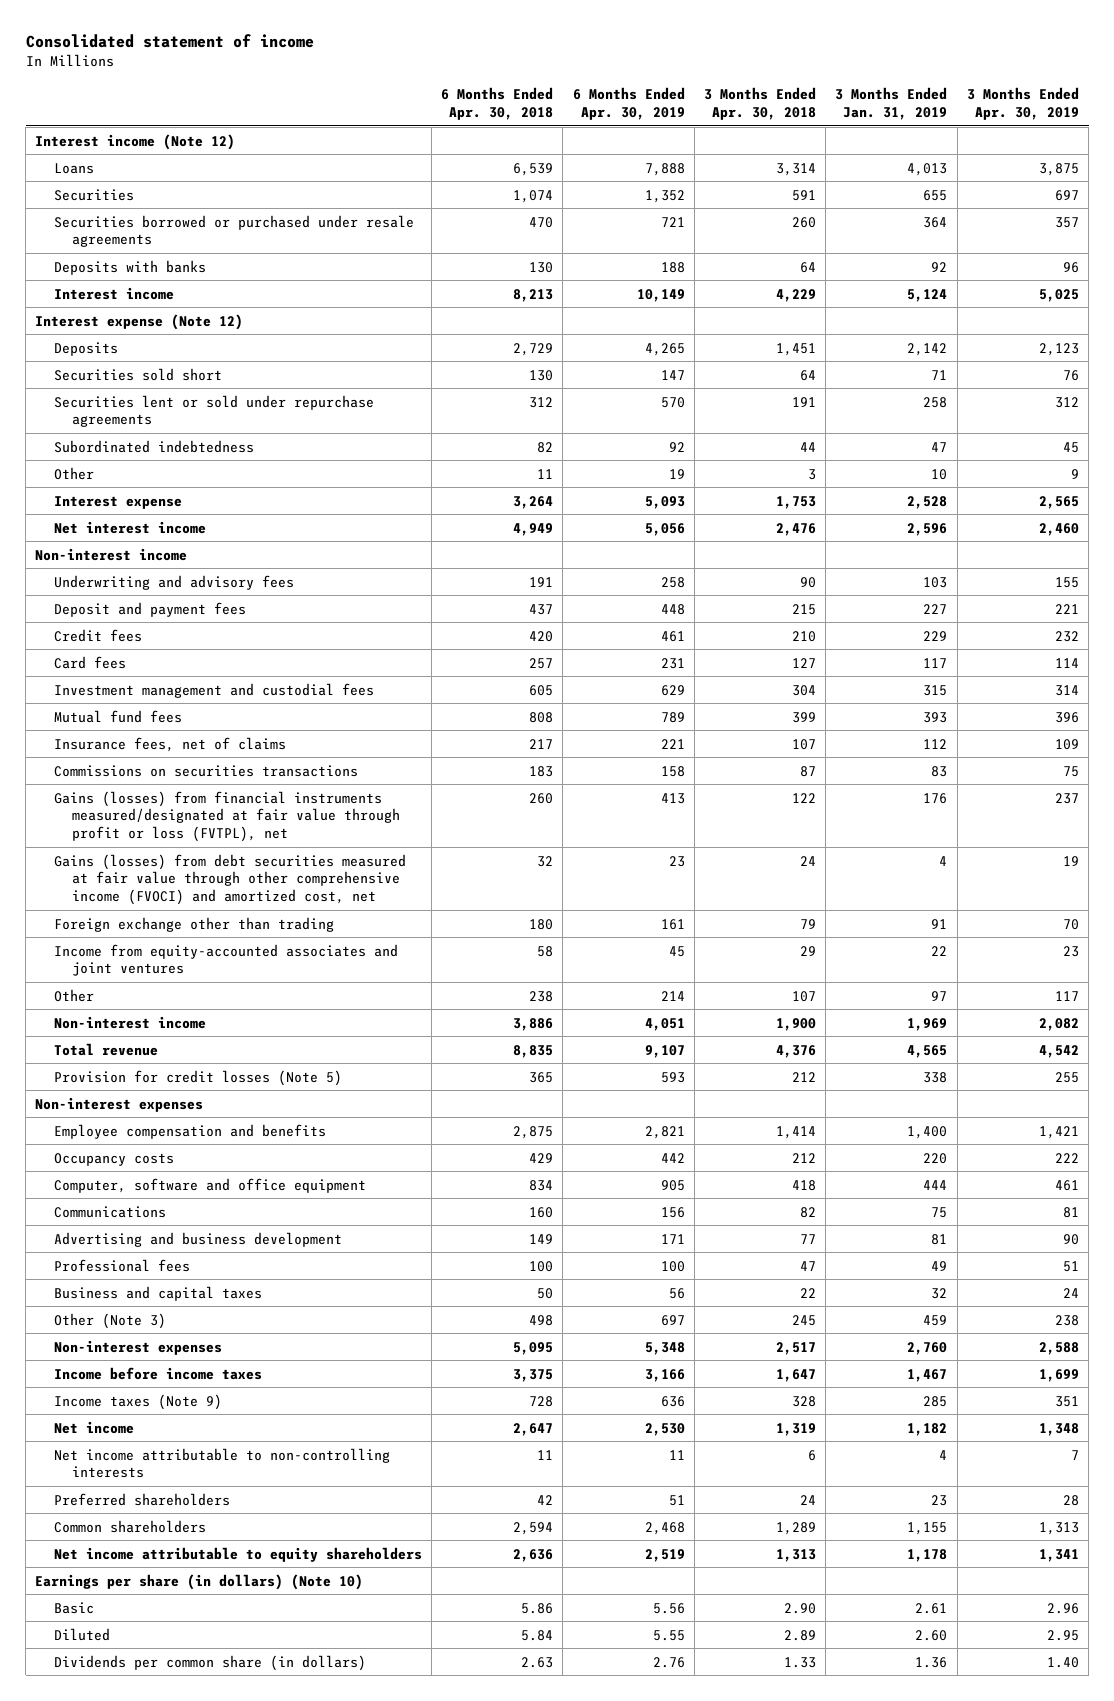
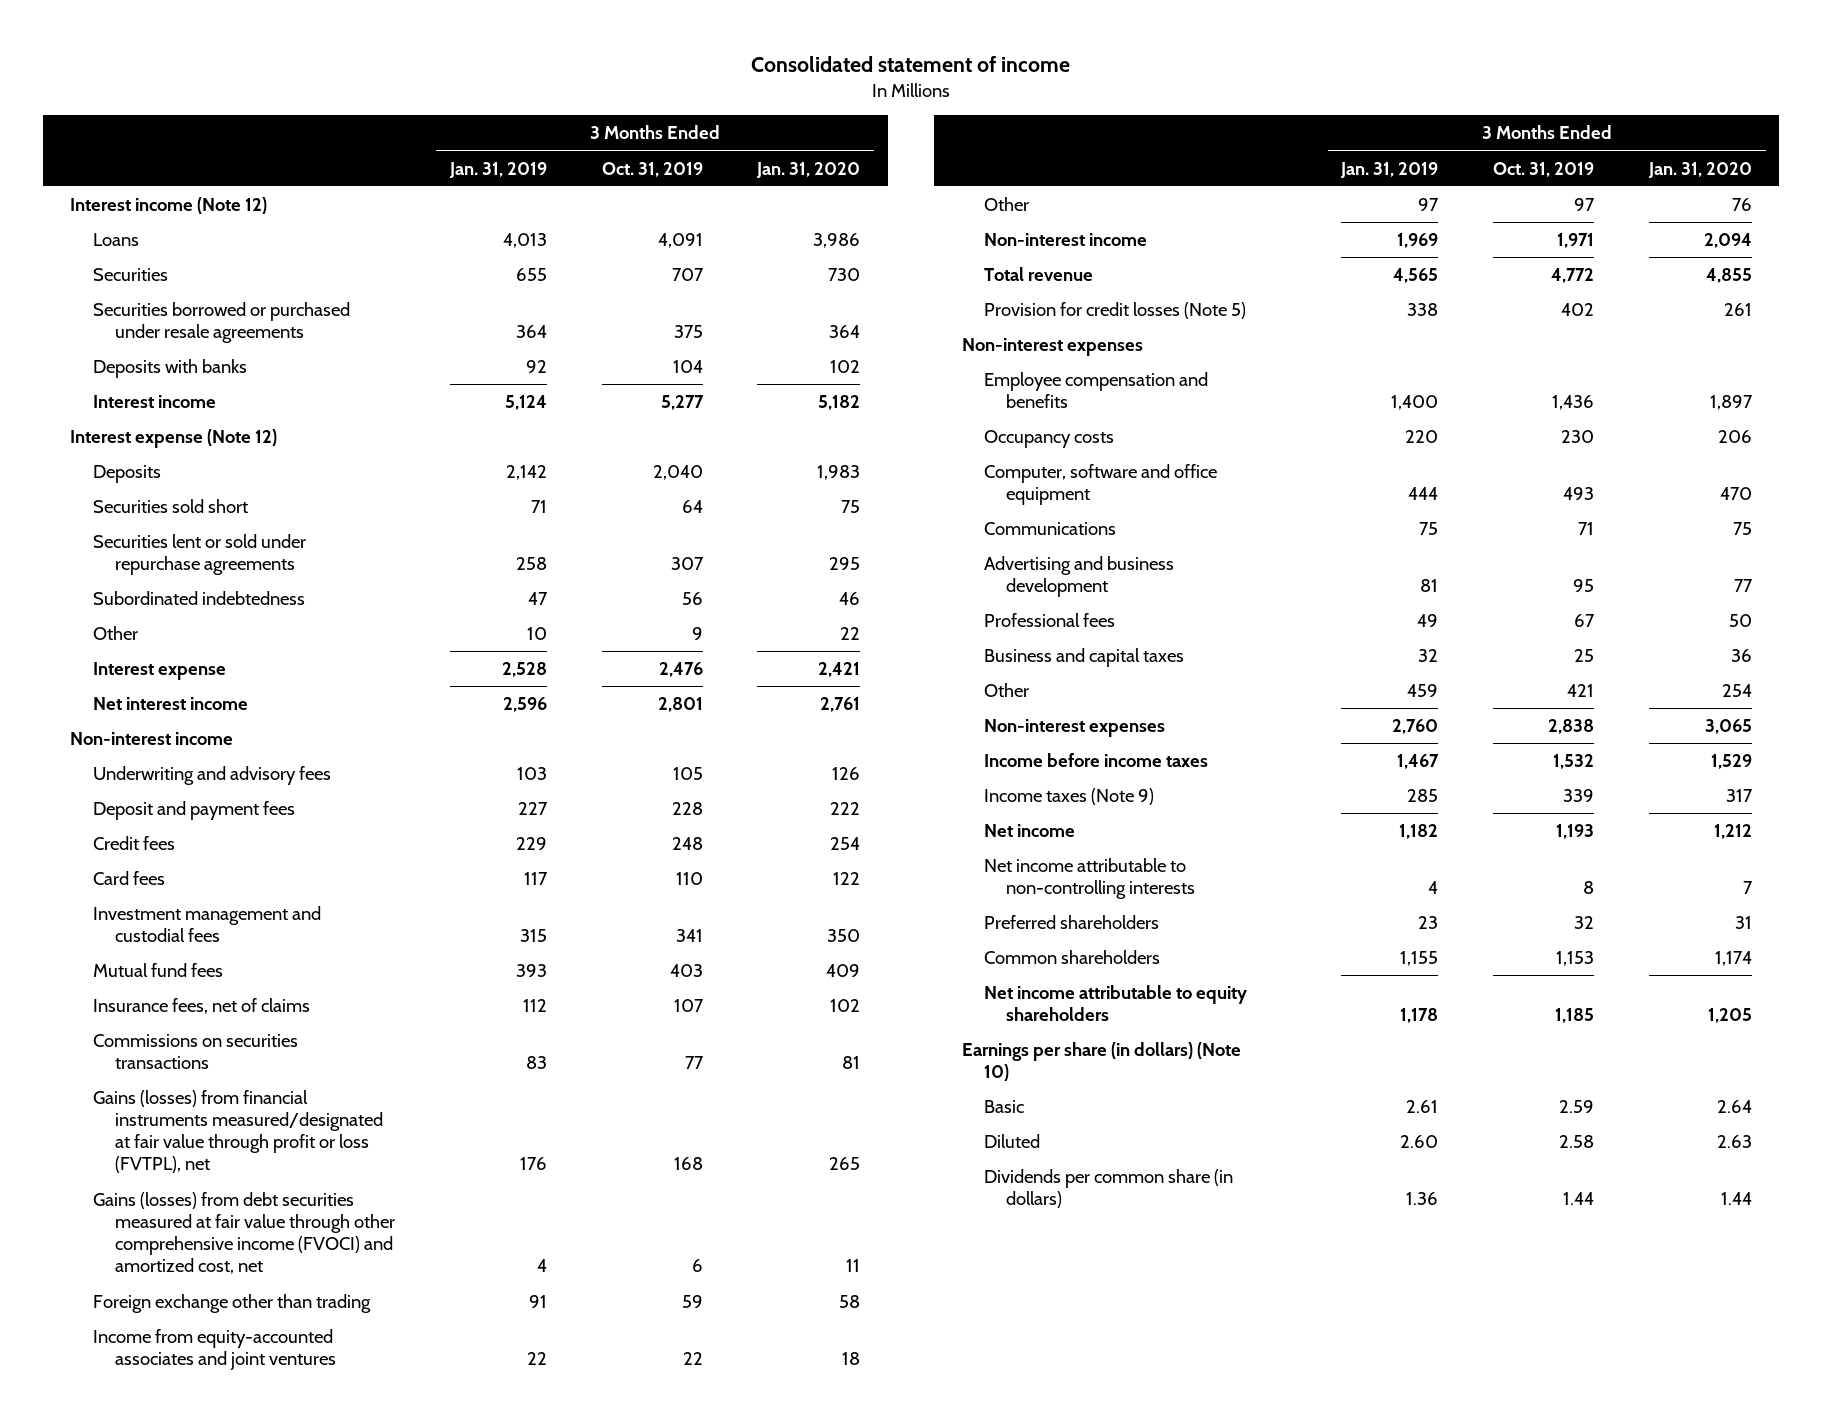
- | 6 Months Ended Apr. 30, 2018 | 6 Months Ended Apr. 30, 2019 | 3 Months Ended Apr. 30, 2018 | 3 Months Ended Jan. 31, 2019 | 3 Months Ended Apr. 30, 2019
+ | 3 Months Ended Jan. 31, 2019 | 3 Months Ended Oct. 31, 2019 | 3 Months Ended Jan. 31, 2020
- Other (Note 3) | 498 | 697 | 245 | 459 | 238
+ Other | 459 | 421 | 254

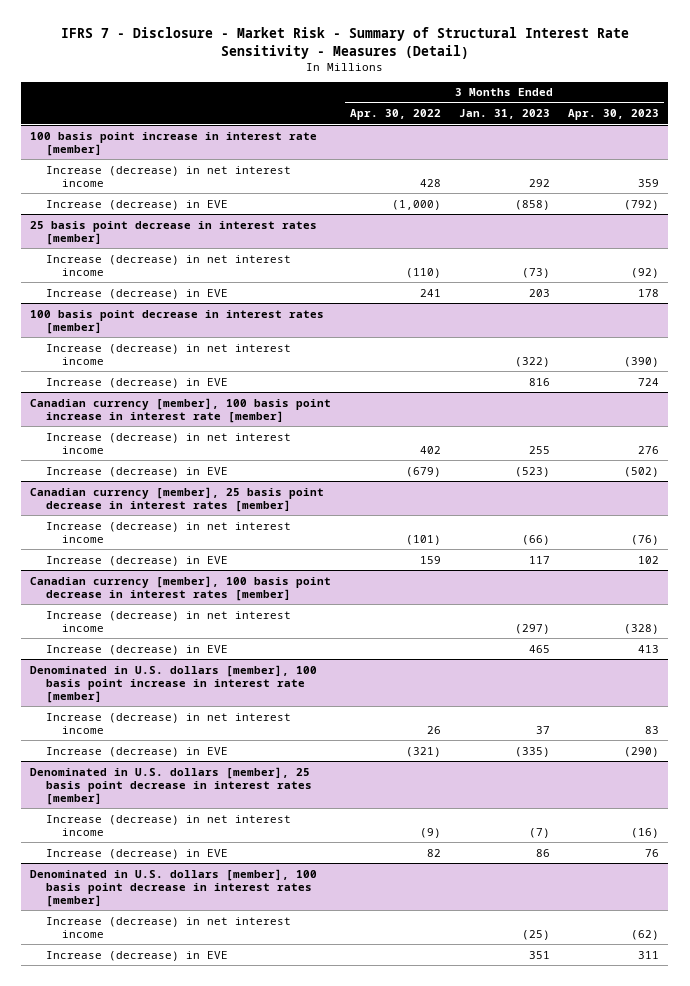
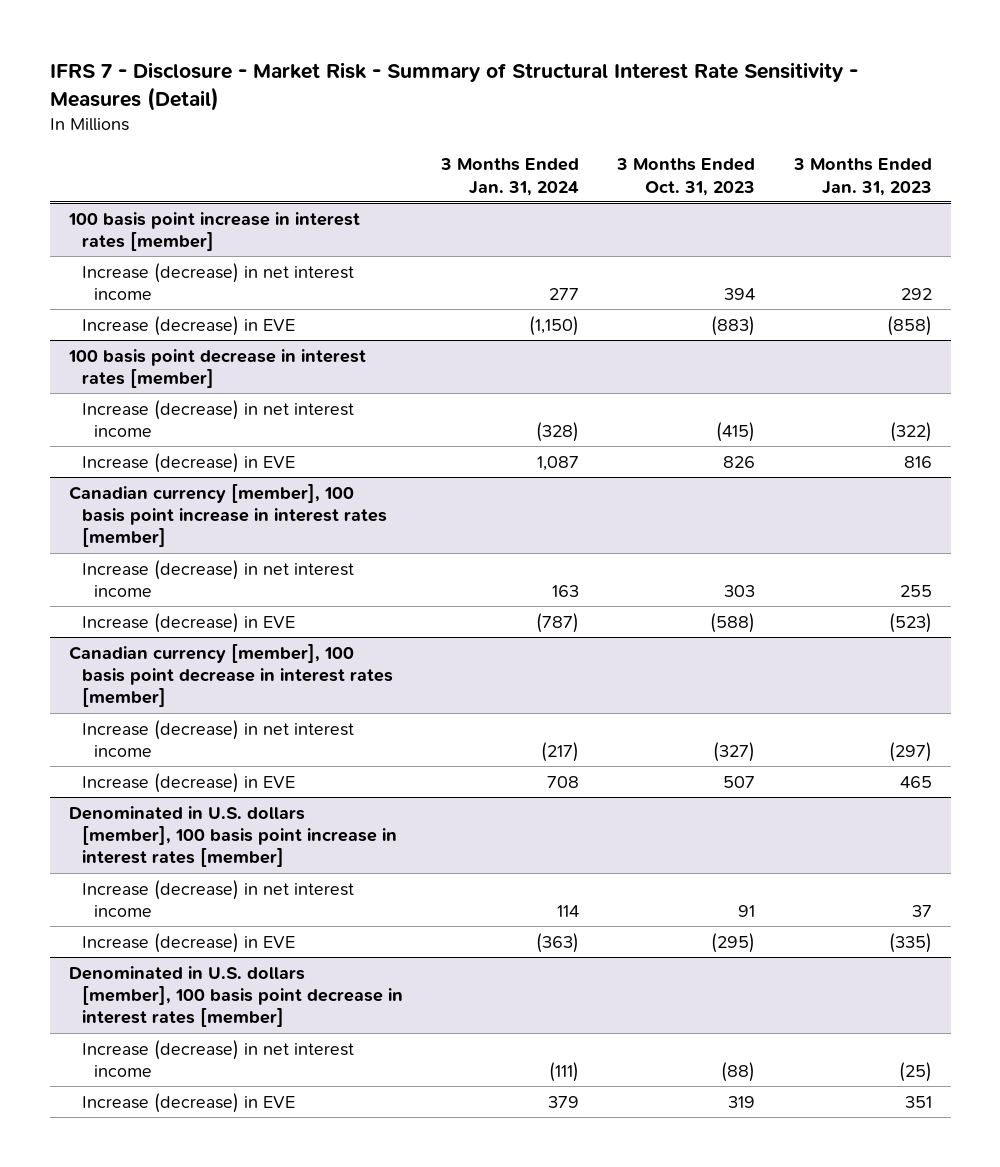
- | 3 Months Ended Apr. 30, 2022 | 3 Months Ended Jan. 31, 2023 | 3 Months Ended Apr. 30, 2023
+ | 3 Months Ended Jan. 31, 2024 | 3 Months Ended Oct. 31, 2023 | 3 Months Ended Jan. 31, 2023
- 100 basis point increase in interest rate [member]
+ 100 basis point increase in interest rates [member]
- 25 basis point decrease in interest rates [member]
- Increase (decrease) in net interest income | (110) | (73) | (92)
- Increase (decrease) in EVE | 241 | 203 | 178
- Canadian currency [member], 100 basis point increase in interest rate [member]
+ Canadian currency [member], 100 basis point increase in interest rates [member]
- Canadian currency [member], 25 basis point decrease in interest rates [member]
- Increase (decrease) in net interest income | (101) | (66) | (76)
- Increase (decrease) in EVE | 159 | 117 | 102
- Denominated in U.S. dollars [member], 100 basis point increase in interest rate [member]
+ Denominated in U.S. dollars [member], 100 basis point increase in interest rates [member]
- Denominated in U.S. dollars [member], 25 basis point decrease in interest rates [member]
- Increase (decrease) in net interest income | (9) | (7) | (16)
- Increase (decrease) in EVE | 82 | 86 | 76

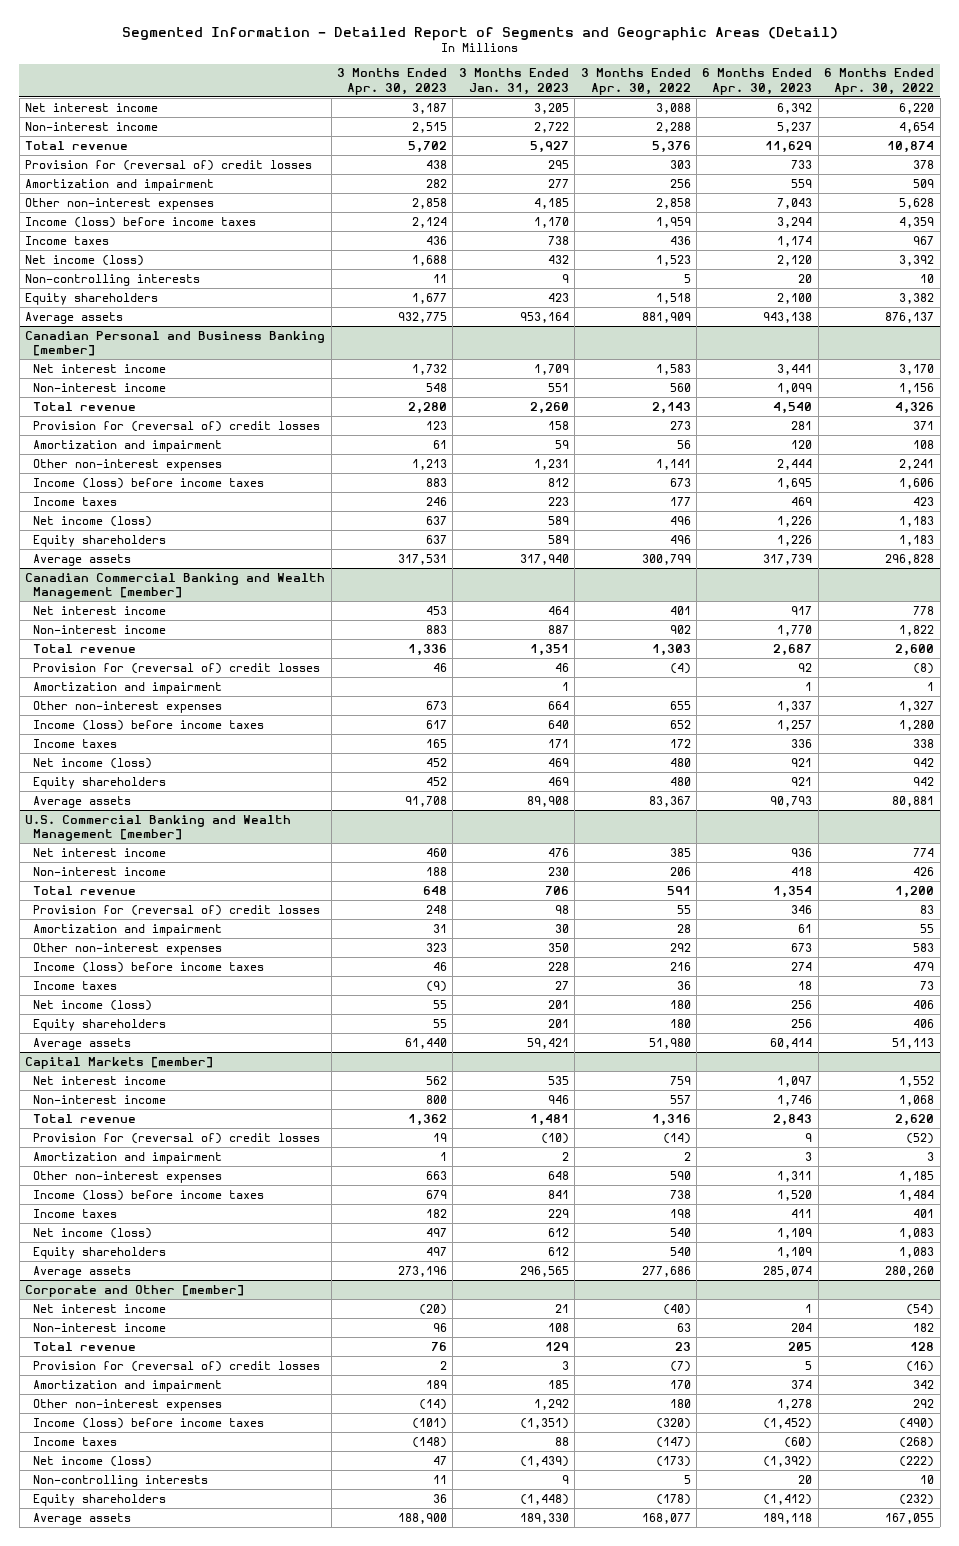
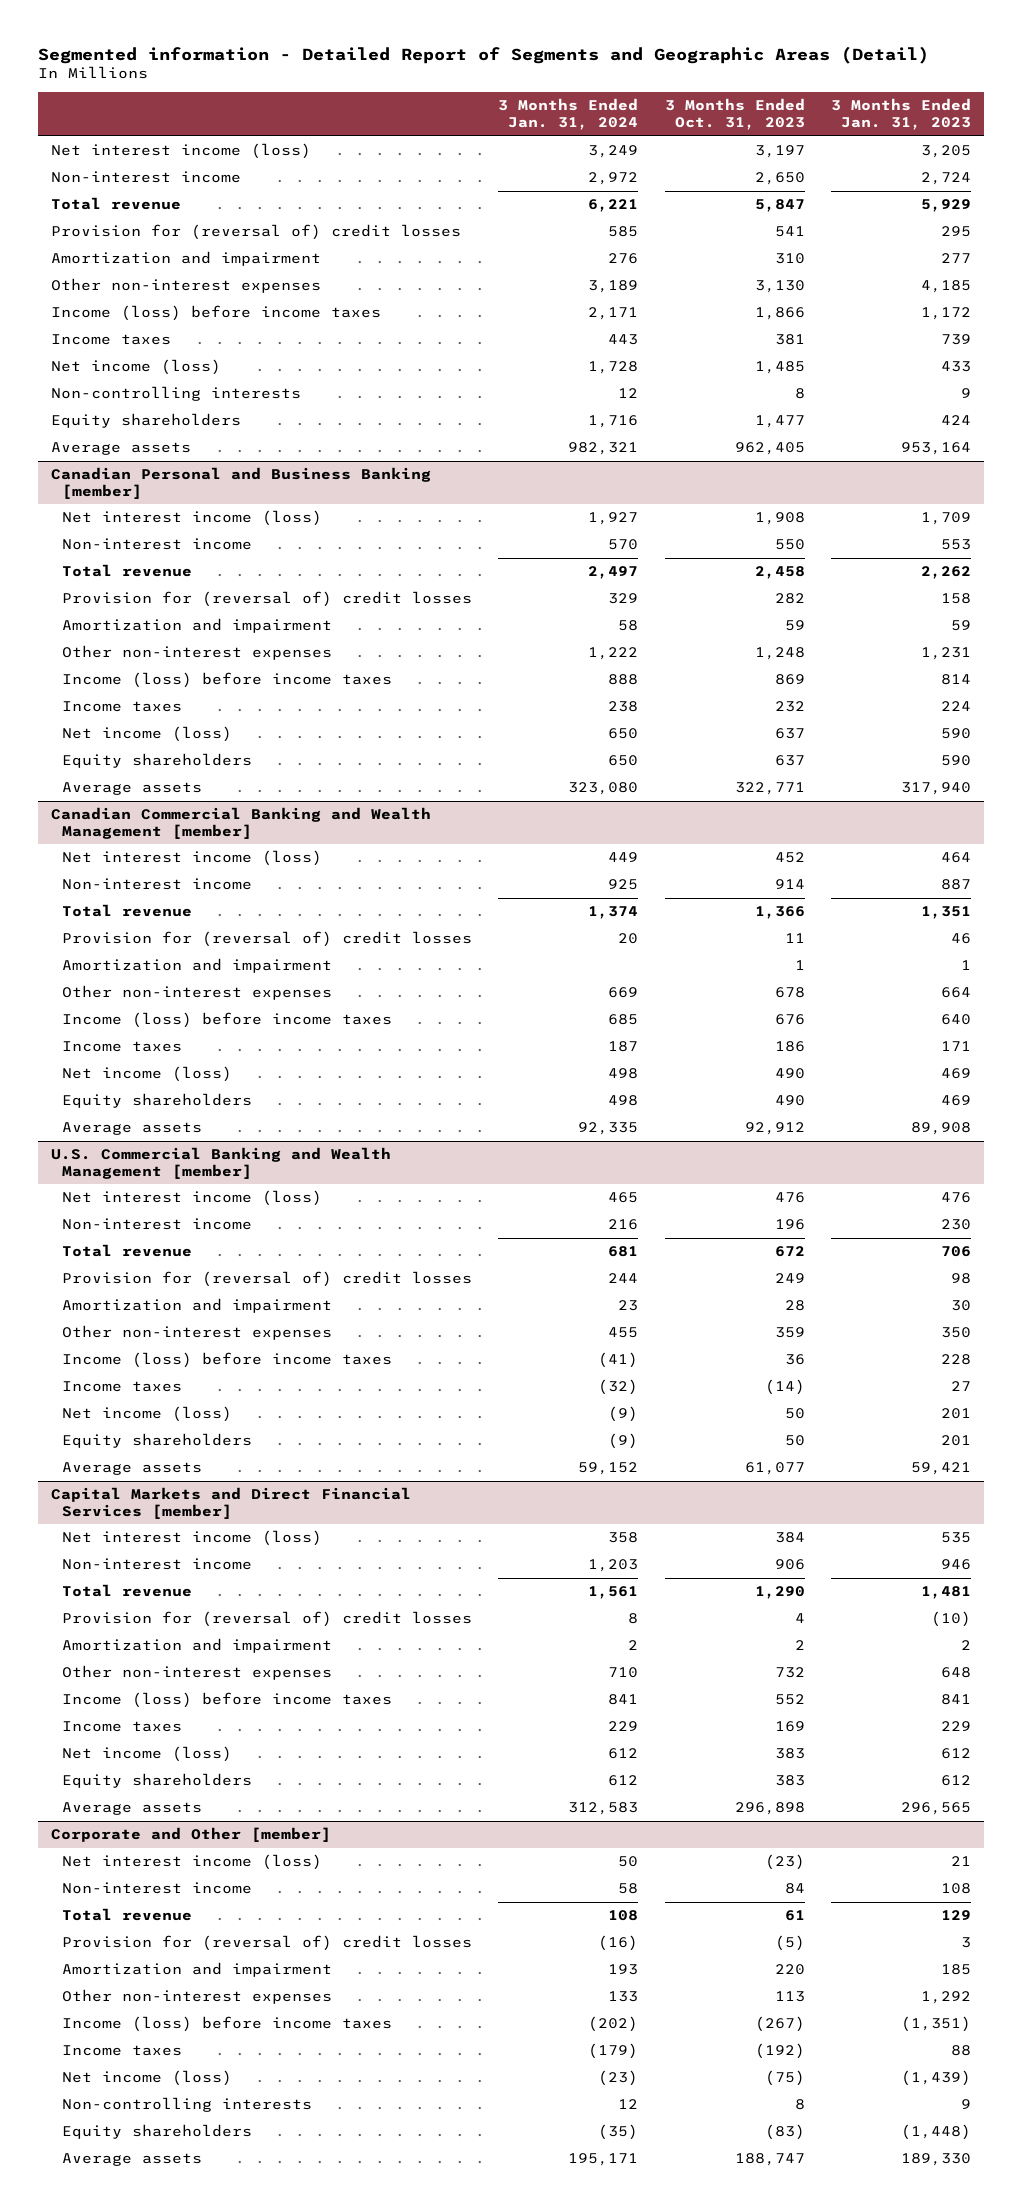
- Segmented Information - Detailed Report of Segments and Geographic Areas (Detail)
+ Segmented information - Detailed Report of Segments and Geographic Areas (Detail)
- | 3 Months Ended Apr. 30, 2023 | 3 Months Ended Jan. 31, 2023 | 3 Months Ended Apr. 30, 2022 | 6 Months Ended Apr. 30, 2023 | 6 Months Ended Apr. 30, 2022
+ | 3 Months Ended Jan. 31, 2024 | 3 Months Ended Oct. 31, 2023 | 3 Months Ended Jan. 31, 2023
- Net interest income | 3,187 | 3,205 | 3,088 | 6,392 | 6,220
- Non-interest income | 2,515 | 2,722 | 2,288 | 5,237 | 4,654
- Total revenue | 5,702 | 5,927 | 5,376 | 11,629 | 10,874
+ Net interest income (loss) | 3,249 | 3,197 | 3,205
+ Non-interest income | 2,972 | 2,650 | 2,724
+ Total revenue | 6,221 | 5,847 | 5,929
- Income (loss) before income taxes | 2,124 | 1,170 | 1,959 | 3,294 | 4,359
- Income taxes | 436 | 738 | 436 | 1,174 | 967
- Net income (loss) | 1,688 | 432 | 1,523 | 2,120 | 3,392
+ Income (loss) before income taxes | 2,171 | 1,866 | 1,172
+ Income taxes | 443 | 381 | 739
+ Net income (loss) | 1,728 | 1,485 | 433
- Equity shareholders | 1,677 | 423 | 1,518 | 2,100 | 3,382
+ Equity shareholders | 1,716 | 1,477 | 424
@ Canadian Personal and Business Banking [member]
- Net interest income | 1,732 | 1,709 | 1,583 | 3,441 | 3,170
- Non-interest income | 548 | 551 | 560 | 1,099 | 1,156
- Total revenue | 2,280 | 2,260 | 2,143 | 4,540 | 4,326
+ Net interest income (loss) | 1,927 | 1,908 | 1,709
+ Non-interest income | 570 | 550 | 553
+ Total revenue | 2,497 | 2,458 | 2,262
- Income (loss) before income taxes | 883 | 812 | 673 | 1,695 | 1,606
- Income taxes | 246 | 223 | 177 | 469 | 423
- Net income (loss) | 637 | 589 | 496 | 1,226 | 1,183
- Equity shareholders | 637 | 589 | 496 | 1,226 | 1,183
+ Income (loss) before income taxes | 888 | 869 | 814
+ Income taxes | 238 | 232 | 224
+ Net income (loss) | 650 | 637 | 590
+ Equity shareholders | 650 | 637 | 590
@ Canadian Commercial Banking and Wealth Management [member]
- Net interest income | 453 | 464 | 401 | 917 | 778
+ Net interest income (loss) | 449 | 452 | 464
@ U.S. Commercial Banking and Wealth Management [member]
- Net interest income | 460 | 476 | 385 | 936 | 774
+ Net interest income (loss) | 465 | 476 | 476
- Capital Markets [member]
- Net interest income | 562 | 535 | 759 | 1,097 | 1,552
+ Capital Markets and Direct Financial Services [member]
+ Net interest income (loss) | 358 | 384 | 535
@ Corporate and Other [member]
- Net interest income | (20) | 21 | (40) | 1 | (54)
+ Net interest income (loss) | 50 | (23) | 21

